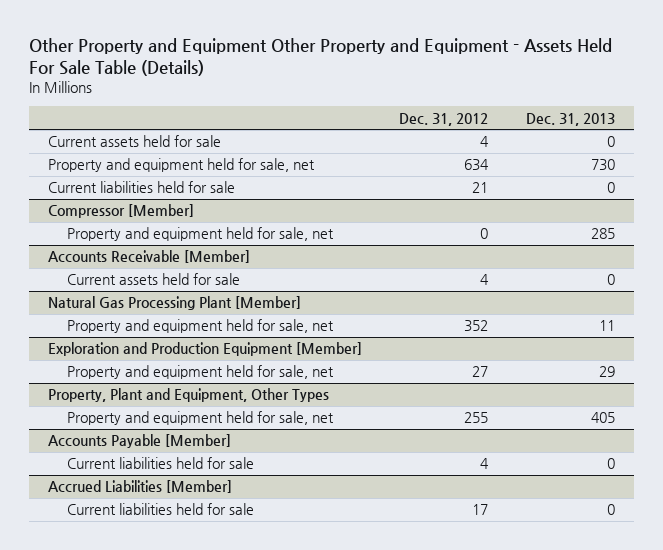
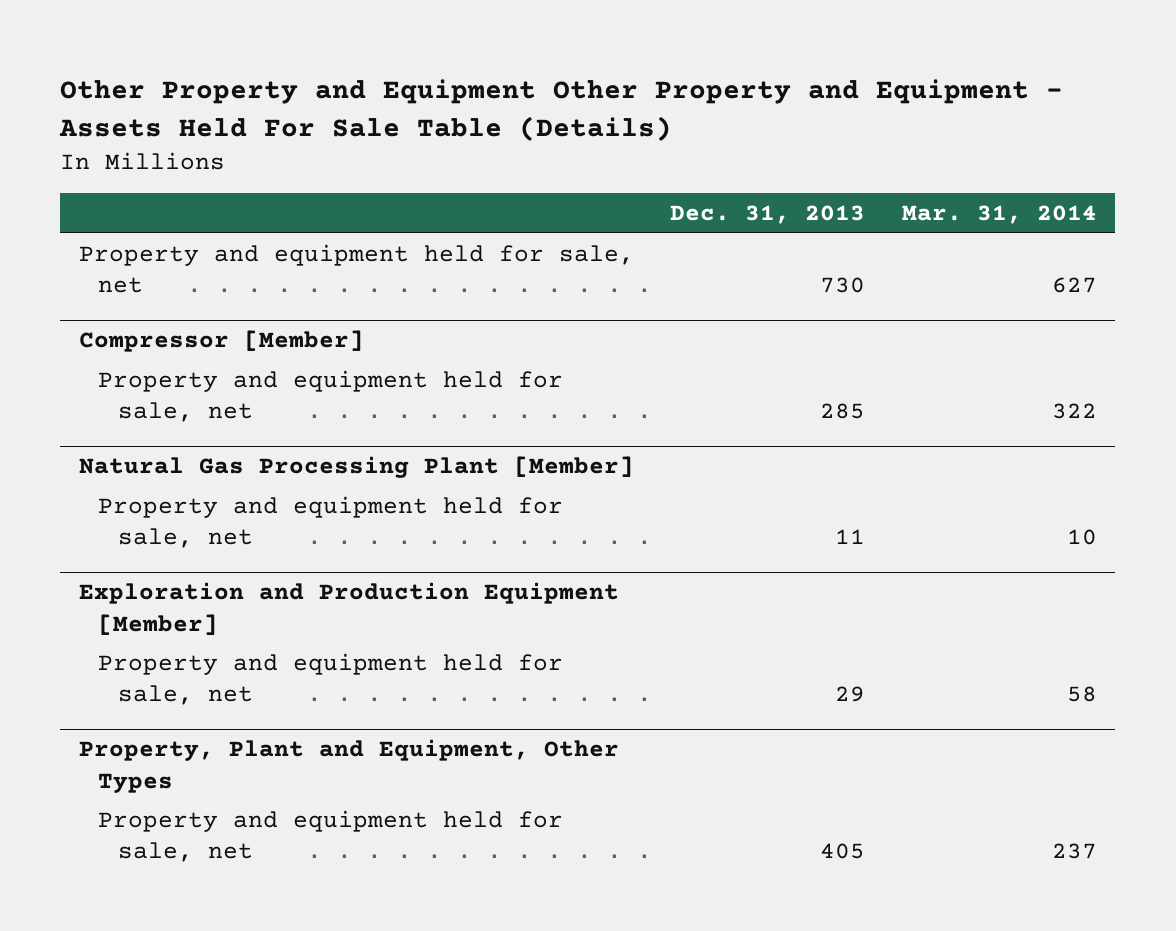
- | Dec. 31, 2012 | Dec. 31, 2013
+ | Dec. 31, 2013 | Mar. 31, 2014
- Current assets held for sale | 4 | 0
- Current liabilities held for sale | 21 | 0
- Accounts Receivable [Member]
- Current assets held for sale | 4 | 0
- Accounts Payable [Member]
- Current liabilities held for sale | 4 | 0
- Accrued Liabilities [Member]
- Current liabilities held for sale | 17 | 0

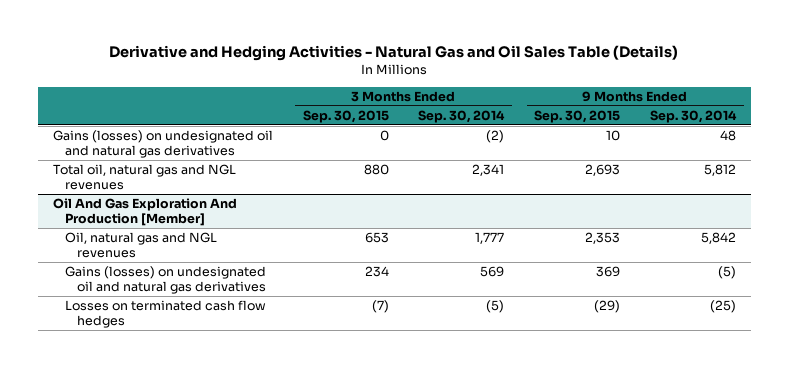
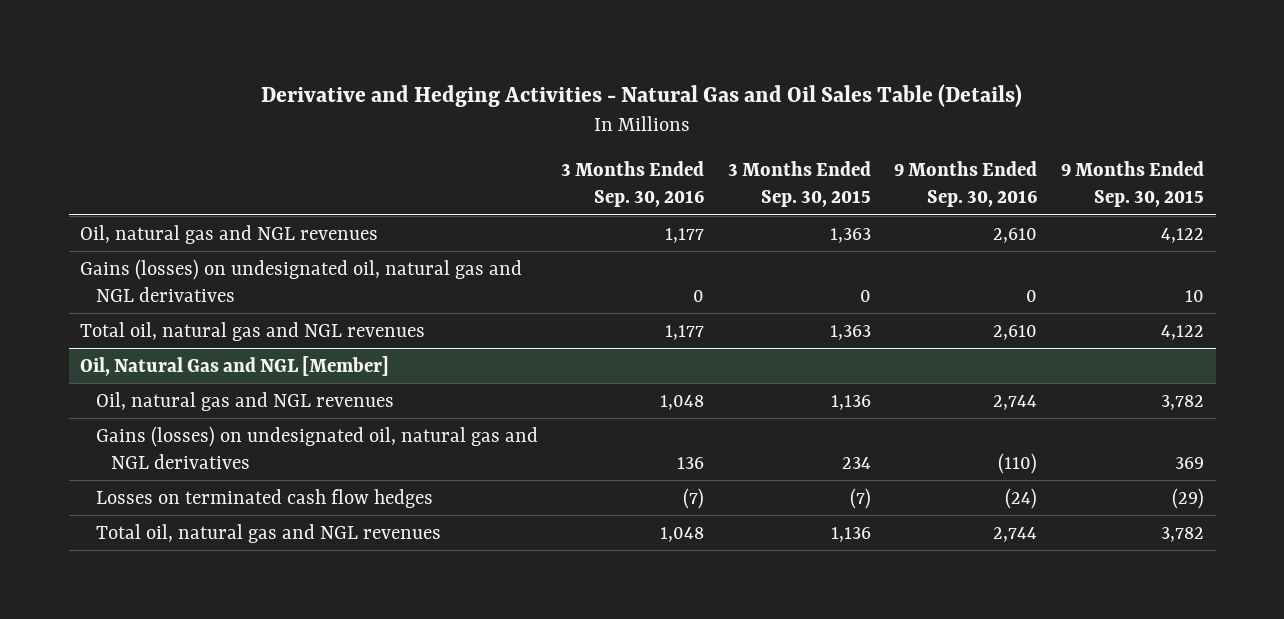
- | 3 Months Ended Sep. 30, 2015 | 3 Months Ended Sep. 30, 2014 | 9 Months Ended Sep. 30, 2015 | 9 Months Ended Sep. 30, 2014
+ | 3 Months Ended Sep. 30, 2016 | 3 Months Ended Sep. 30, 2015 | 9 Months Ended Sep. 30, 2016 | 9 Months Ended Sep. 30, 2015
- Gains (losses) on undesignated oil and natural gas derivatives | 0 | (2) | 10 | 48
- Total oil, natural gas and NGL revenues | 880 | 2,341 | 2,693 | 5,812
- Oil And Gas Exploration And Production [Member]
- Oil, natural gas and NGL revenues | 653 | 1,777 | 2,353 | 5,842
- Gains (losses) on undesignated oil and natural gas derivatives | 234 | 569 | 369 | (5)
+ Oil, natural gas and NGL revenues | 1,177 | 1,363 | 2,610 | 4,122
+ Gains (losses) on undesignated oil, natural gas and NGL derivatives | 0 | 0 | 0 | 10
+ Total oil, natural gas and NGL revenues | 1,177 | 1,363 | 2,610 | 4,122
+ Oil, Natural Gas and NGL [Member]
+ Oil, natural gas and NGL revenues | 1,048 | 1,136 | 2,744 | 3,782
+ Gains (losses) on undesignated oil, natural gas and NGL derivatives | 136 | 234 | (110) | 369
+ Total oil, natural gas and NGL revenues | 1,048 | 1,136 | 2,744 | 3,782

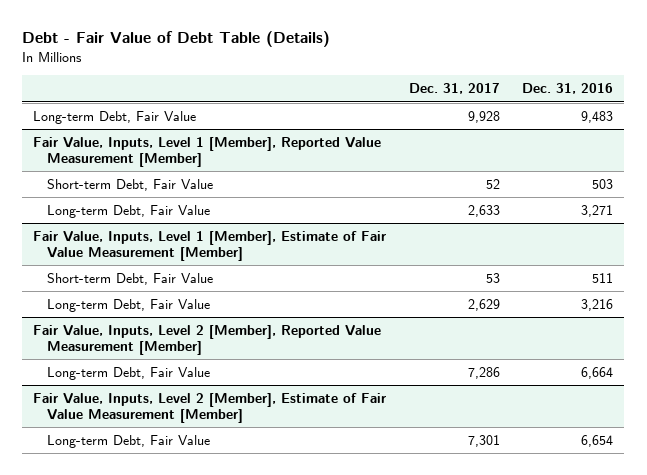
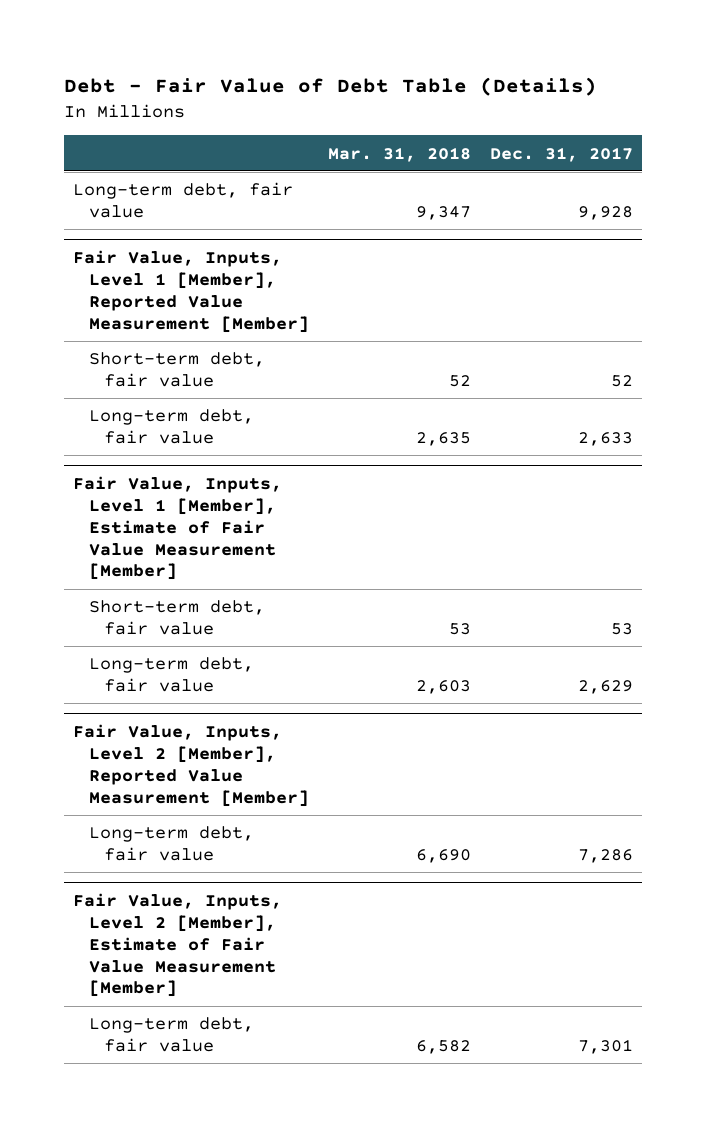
- | Dec. 31, 2017 | Dec. 31, 2016
+ | Mar. 31, 2018 | Dec. 31, 2017
- Long-term Debt, Fair Value | 9,928 | 9,483
+ Long-term debt, fair value | 9,347 | 9,928
@ Fair Value, Inputs, Level 1 [Member], Reported Value Measurement [Member]
- Short-term Debt, Fair Value | 52 | 503
- Long-term Debt, Fair Value | 2,633 | 3,271
+ Short-term debt, fair value | 52 | 52
+ Long-term debt, fair value | 2,635 | 2,633
@ Fair Value, Inputs, Level 1 [Member], Estimate of Fair Value Measurement [Member]
- Short-term Debt, Fair Value | 53 | 511
- Long-term Debt, Fair Value | 2,629 | 3,216
+ Short-term debt, fair value | 53 | 53
+ Long-term debt, fair value | 2,603 | 2,629
@ Fair Value, Inputs, Level 2 [Member], Reported Value Measurement [Member]
- Long-term Debt, Fair Value | 7,286 | 6,664
+ Long-term debt, fair value | 6,690 | 7,286
@ Fair Value, Inputs, Level 2 [Member], Estimate of Fair Value Measurement [Member]
- Long-term Debt, Fair Value | 7,301 | 6,654
+ Long-term debt, fair value | 6,582 | 7,301

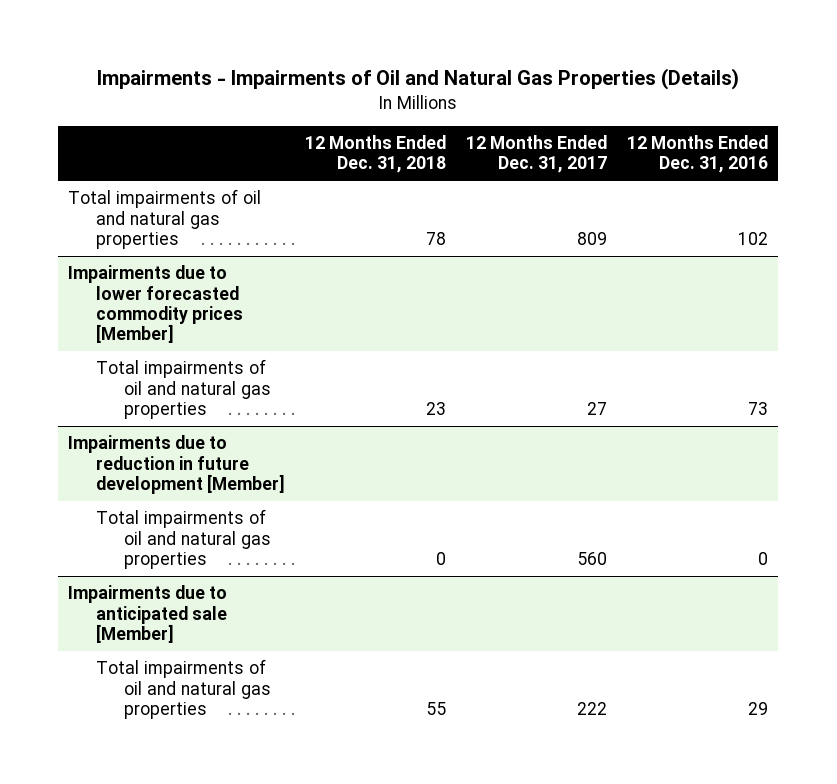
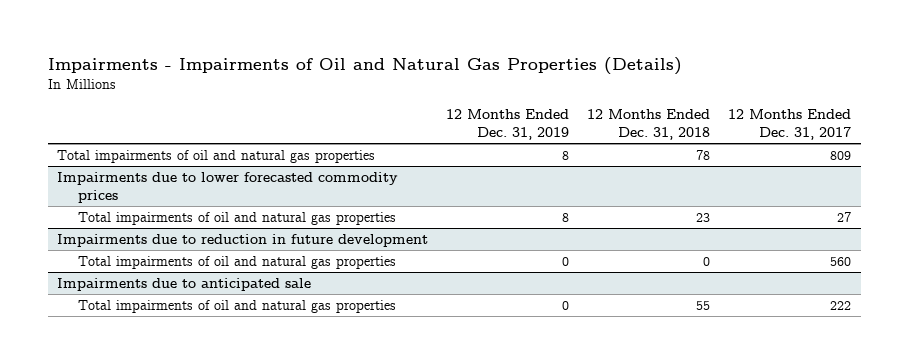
- | 12 Months Ended Dec. 31, 2018 | 12 Months Ended Dec. 31, 2017 | 12 Months Ended Dec. 31, 2016
+ | 12 Months Ended Dec. 31, 2019 | 12 Months Ended Dec. 31, 2018 | 12 Months Ended Dec. 31, 2017
- Impairments due to lower forecasted commodity prices [Member]
+ Impairments due to lower forecasted commodity prices
- Impairments due to reduction in future development [Member]
+ Impairments due to reduction in future development
- Impairments due to anticipated sale [Member]
+ Impairments due to anticipated sale

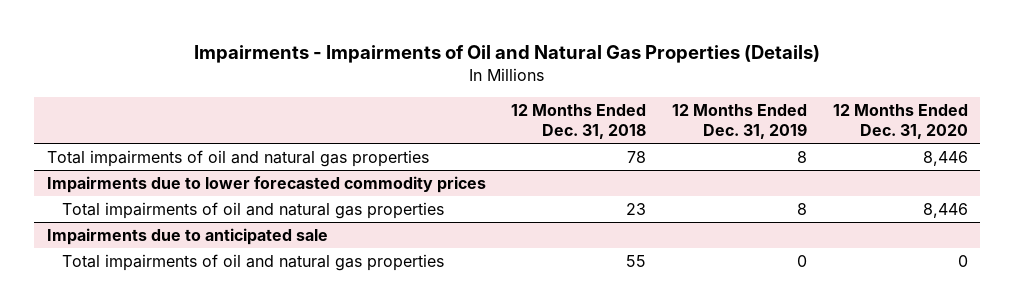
- | 12 Months Ended Dec. 31, 2019 | 12 Months Ended Dec. 31, 2018 | 12 Months Ended Dec. 31, 2017
+ | 12 Months Ended Dec. 31, 2018 | 12 Months Ended Dec. 31, 2019 | 12 Months Ended Dec. 31, 2020
- Impairments due to reduction in future development
- Total impairments of oil and natural gas properties | 0 | 0 | 560

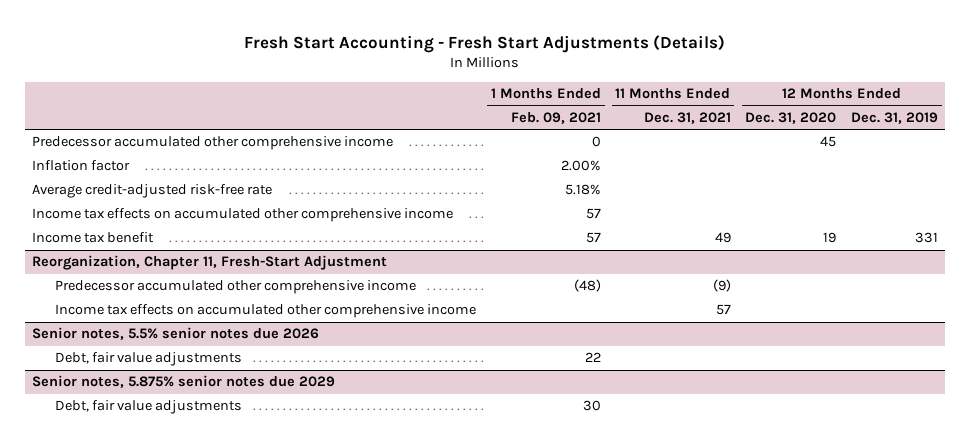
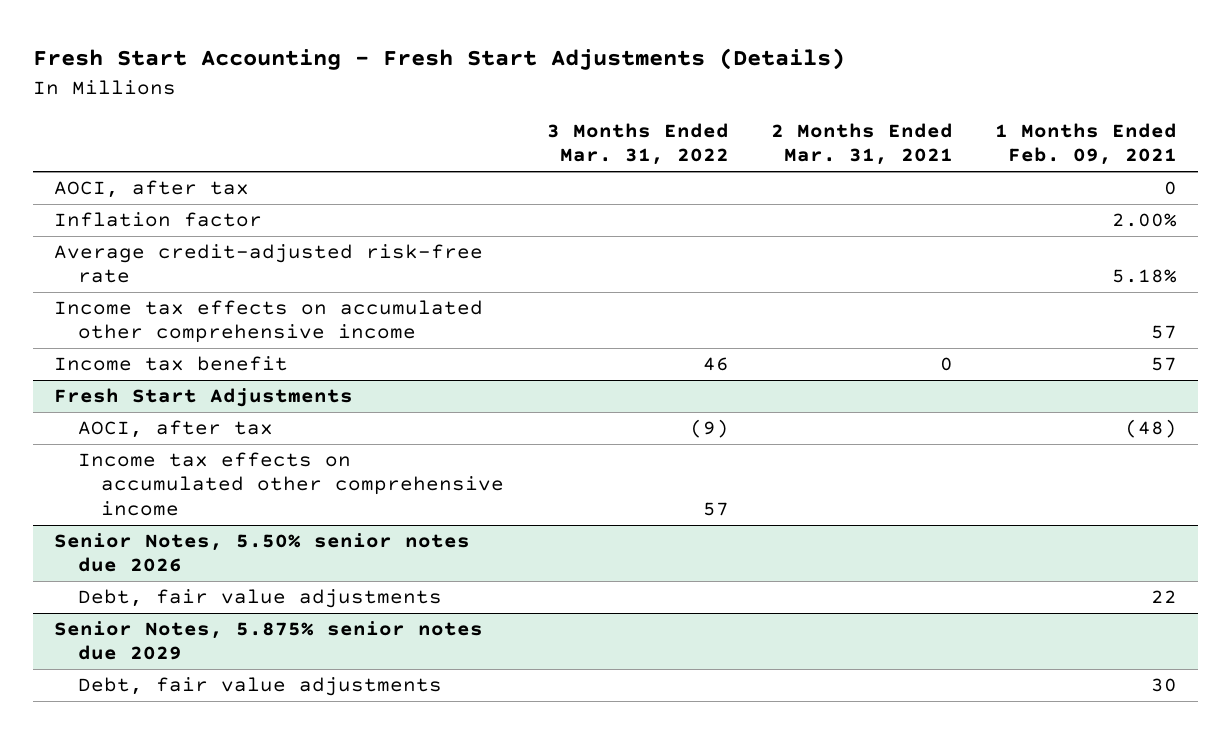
- | 1 Months Ended Feb. 09, 2021 | 11 Months Ended Dec. 31, 2021 | 12 Months Ended Dec. 31, 2020 | 12 Months Ended Dec. 31, 2019
+ | 3 Months Ended Mar. 31, 2022 | 2 Months Ended Mar. 31, 2021 | 1 Months Ended Feb. 09, 2021
- Predecessor accumulated other comprehensive income | 0 | | 45 |
+ AOCI, after tax | | | 0
- Reorganization, Chapter 11, Fresh-Start Adjustment
- Predecessor accumulated other comprehensive income | (48) | (9) | |
+ Fresh Start Adjustments
+ AOCI, after tax | (9) | | (48)
- Senior notes, 5.5% senior notes due 2026
+ Senior Notes, 5.50% senior notes due 2026
- Senior notes, 5.875% senior notes due 2029
+ Senior Notes, 5.875% senior notes due 2029

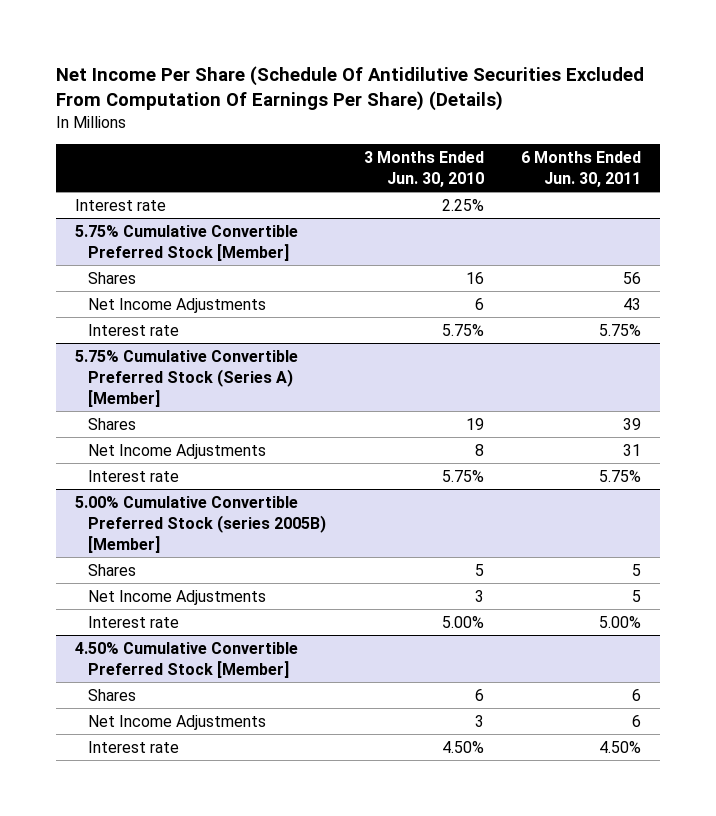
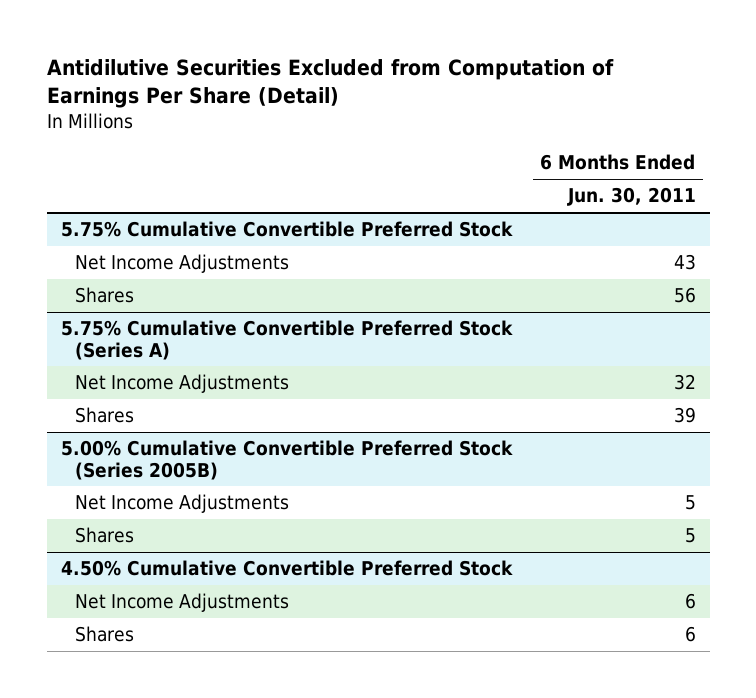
- Net Income Per Share (Schedule Of Antidilutive Securities Excluded From Computation Of Earnings Per Share) (Details)
+ Antidilutive Securities Excluded from Computation of Earnings Per Share (Detail)
- | 3 Months Ended Jun. 30, 2010 | 6 Months Ended Jun. 30, 2011
+ | 6 Months Ended Jun. 30, 2011
- Interest rate | 2.25% |
- 5.75% Cumulative Convertible Preferred Stock [Member]
- Shares | 16 | 56
+ 5.75% Cumulative Convertible Preferred Stock
- Interest rate | 5.75% | 5.75%
- 5.75% Cumulative Convertible Preferred Stock (Series A) [Member]
+ Shares | 56
+ 5.75% Cumulative Convertible Preferred Stock (Series A)
+ Net Income Adjustments | 32
- Net Income Adjustments | 8 | 31
- Interest rate | 5.75% | 5.75%
- 5.00% Cumulative Convertible Preferred Stock (series 2005B) [Member]
- Shares | 5 | 5
+ 5.00% Cumulative Convertible Preferred Stock (Series 2005B)
- Interest rate | 5.00% | 5.00%
- 4.50% Cumulative Convertible Preferred Stock [Member]
- Shares | 6 | 6
+ Shares | 5
+ 4.50% Cumulative Convertible Preferred Stock
- Interest rate | 4.50% | 4.50%
+ Shares | 6

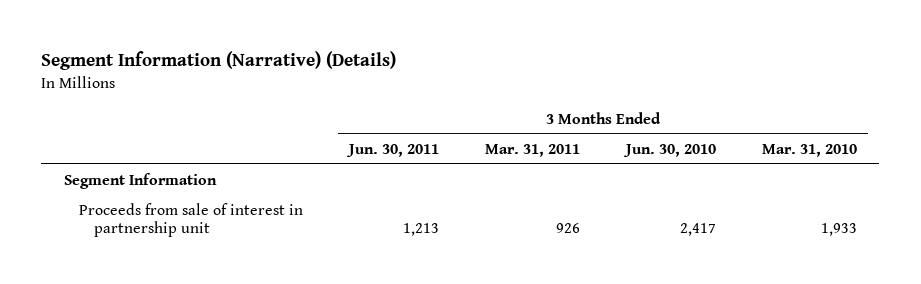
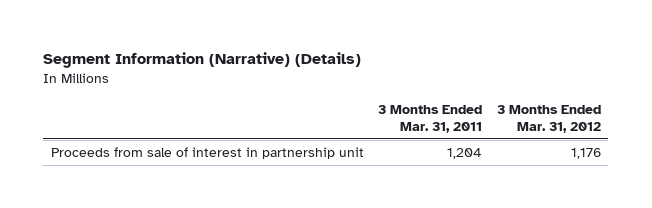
- | 3 Months Ended Jun. 30, 2011 | 3 Months Ended Mar. 31, 2011 | 3 Months Ended Jun. 30, 2010 | 3 Months Ended Mar. 31, 2010
+ | 3 Months Ended Mar. 31, 2011 | 3 Months Ended Mar. 31, 2012
- Segment Information
- Proceeds from sale of interest in partnership unit | 1,213 | 926 | 2,417 | 1,933
+ Proceeds from sale of interest in partnership unit | 1,204 | 1,176

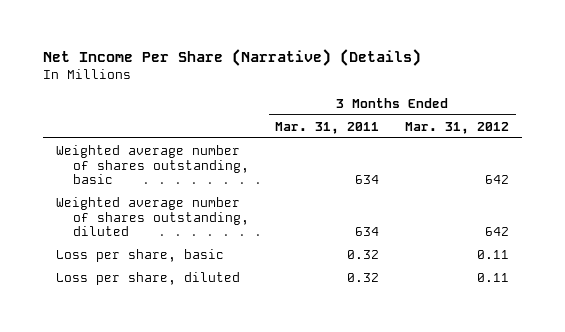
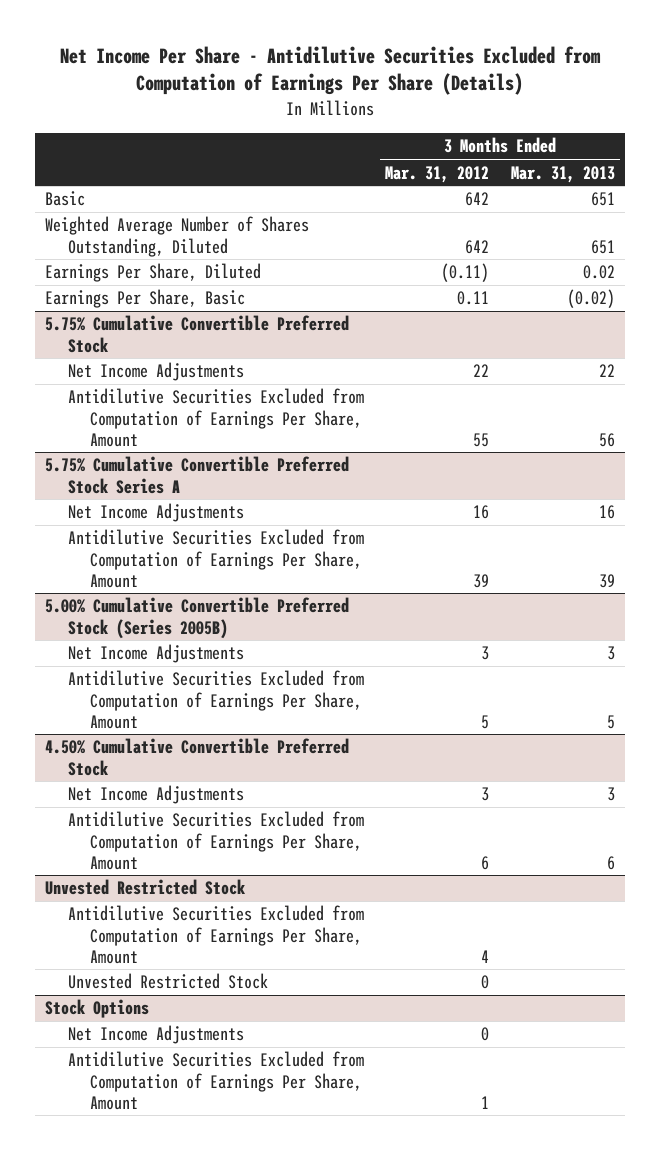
- Net Income Per Share (Narrative) (Details)
+ Net Income Per Share - Antidilutive Securities Excluded from Computation of Earnings Per Share (Details)
- | 3 Months Ended Mar. 31, 2011 | 3 Months Ended Mar. 31, 2012
+ | 3 Months Ended Mar. 31, 2012 | 3 Months Ended Mar. 31, 2013
- Weighted average number of shares outstanding, basic | 634 | 642
- Weighted average number of shares outstanding, diluted | 634 | 642
- Loss per share, basic | 0.32 | 0.11
- Loss per share, diluted | 0.32 | 0.11
+ Basic | 642 | 651
+ Weighted Average Number of Shares Outstanding, Diluted | 642 | 651
+ Earnings Per Share, Diluted | (0.11) | 0.02
+ Earnings Per Share, Basic | 0.11 | (0.02)
+ 5.75% Cumulative Convertible Preferred Stock
+ Net Income Adjustments | 22 | 22
+ Antidilutive Securities Excluded from Computation of Earnings Per Share, Amount | 55 | 56
+ 5.75% Cumulative Convertible Preferred Stock Series A
+ Net Income Adjustments | 16 | 16
+ Antidilutive Securities Excluded from Computation of Earnings Per Share, Amount | 39 | 39
+ 5.00% Cumulative Convertible Preferred Stock (Series 2005B)
+ Net Income Adjustments | 3 | 3
+ Antidilutive Securities Excluded from Computation of Earnings Per Share, Amount | 5 | 5
+ 4.50% Cumulative Convertible Preferred Stock
+ Net Income Adjustments | 3 | 3
+ Antidilutive Securities Excluded from Computation of Earnings Per Share, Amount | 6 | 6
+ Unvested Restricted Stock
+ Antidilutive Securities Excluded from Computation of Earnings Per Share, Amount | 4 |
+ Unvested Restricted Stock | 0 |
+ Stock Options
+ Net Income Adjustments | 0 |
+ Antidilutive Securities Excluded from Computation of Earnings Per Share, Amount | 1 |

